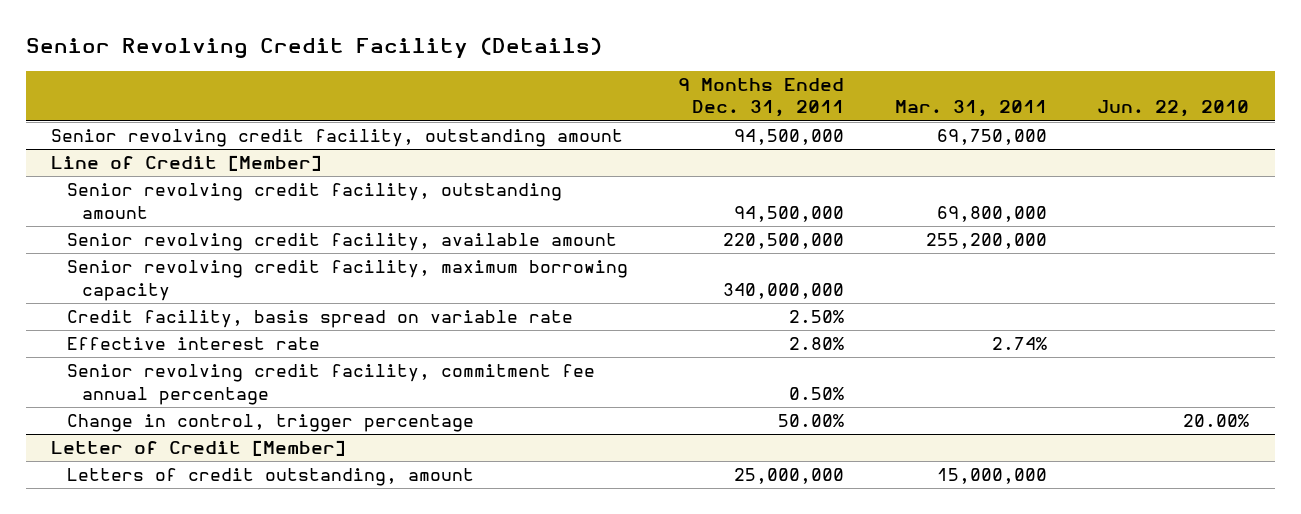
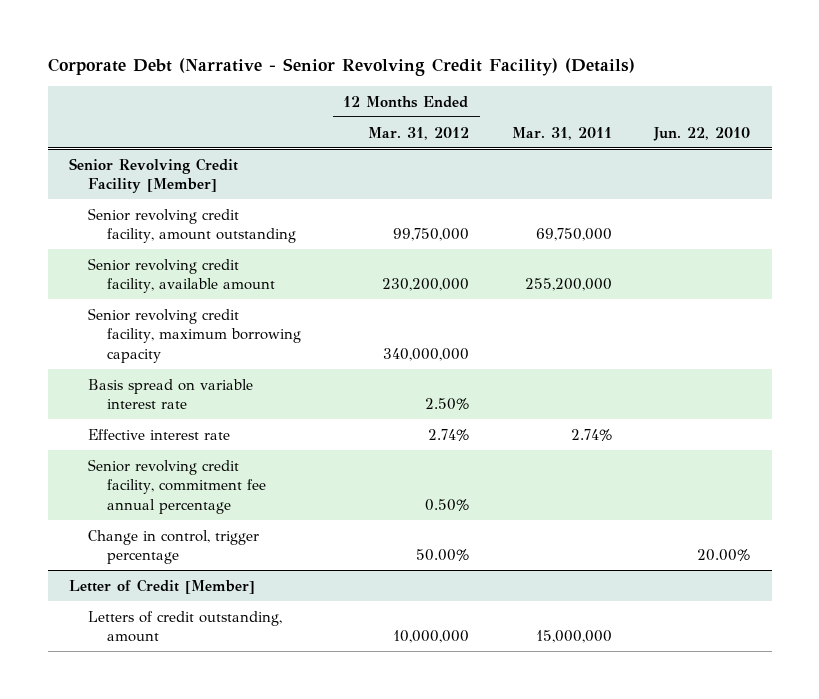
- Senior Revolving Credit Facility (Details)
+ Corporate Debt (Narrative - Senior Revolving Credit Facility) (Details)
- | 9 Months Ended Dec. 31, 2011 | Mar. 31, 2011 | Jun. 22, 2010
+ | 12 Months Ended Mar. 31, 2012 | Mar. 31, 2011 | Jun. 22, 2010
- Senior revolving credit facility, outstanding amount | 94,500,000 | 69,750,000 |
- Line of Credit [Member]
- Senior revolving credit facility, outstanding amount | 94,500,000 | 69,800,000 |
+ Senior Revolving Credit Facility [Member]
+ Senior revolving credit facility, amount outstanding | 99,750,000 | 69,750,000 |
- Credit facility, basis spread on variable rate | 2.50% | |
+ Basis spread on variable interest rate | 2.50% | |

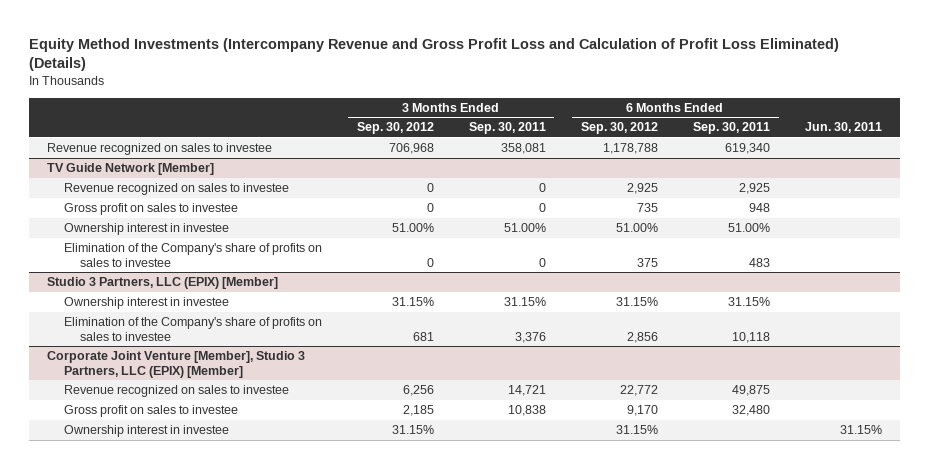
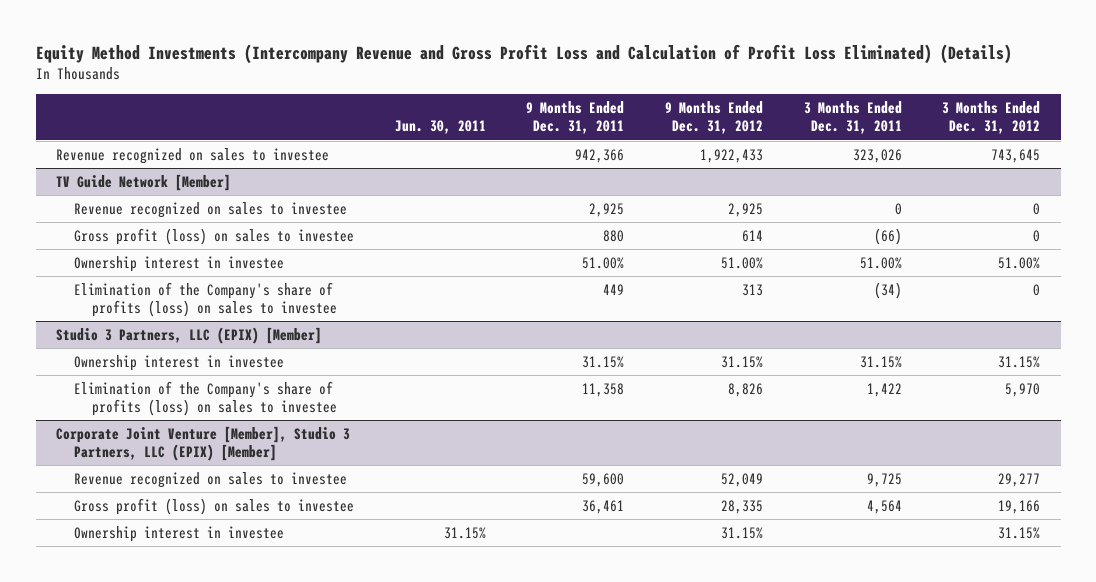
- | 3 Months Ended Sep. 30, 2012 | 3 Months Ended Sep. 30, 2011 | 6 Months Ended Sep. 30, 2012 | 6 Months Ended Sep. 30, 2011 | Jun. 30, 2011
+ | Jun. 30, 2011 | 9 Months Ended Dec. 31, 2011 | 9 Months Ended Dec. 31, 2012 | 3 Months Ended Dec. 31, 2011 | 3 Months Ended Dec. 31, 2012
@ TV Guide Network [Member]
- Gross profit on sales to investee | 0 | 0 | 735 | 948 |
+ Gross profit (loss) on sales to investee | | 880 | 614 | (66) | 0
- Elimination of the Company's share of profits on sales to investee | 0 | 0 | 375 | 483 |
+ Elimination of the Company's share of profits (loss) on sales to investee | | 449 | 313 | (34) | 0
@ Studio 3 Partners, LLC (EPIX) [Member]
- Elimination of the Company's share of profits on sales to investee | 681 | 3,376 | 2,856 | 10,118 |
+ Elimination of the Company's share of profits (loss) on sales to investee | | 11,358 | 8,826 | 1,422 | 5,970
@ Corporate Joint Venture [Member], Studio 3 Partners, LLC (EPIX) [Member]
- Gross profit on sales to investee | 2,185 | 10,838 | 9,170 | 32,480 |
+ Gross profit (loss) on sales to investee | | 36,461 | 28,335 | 4,564 | 19,166

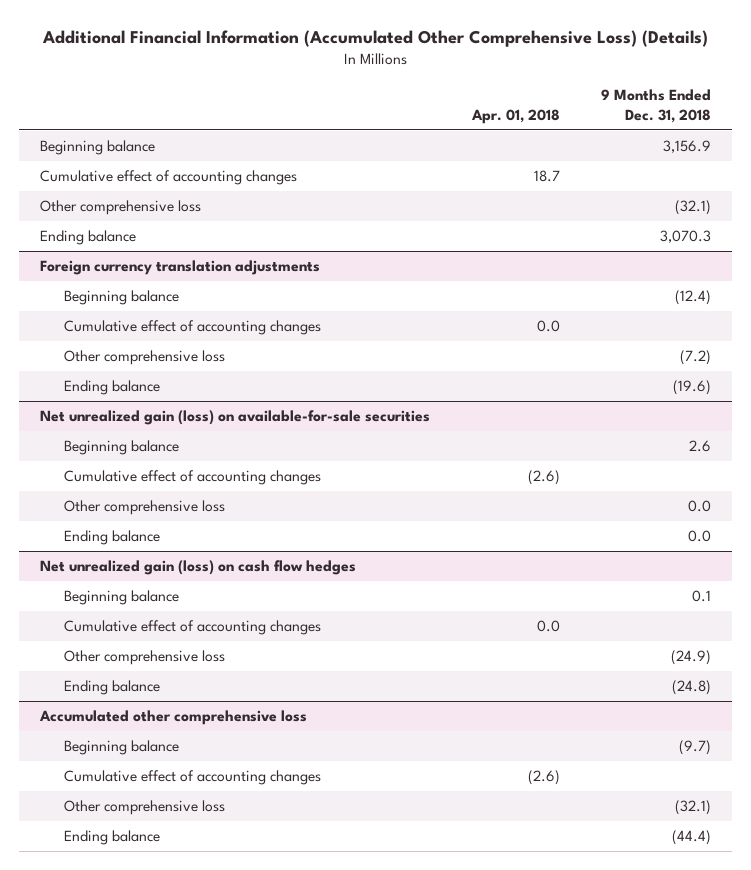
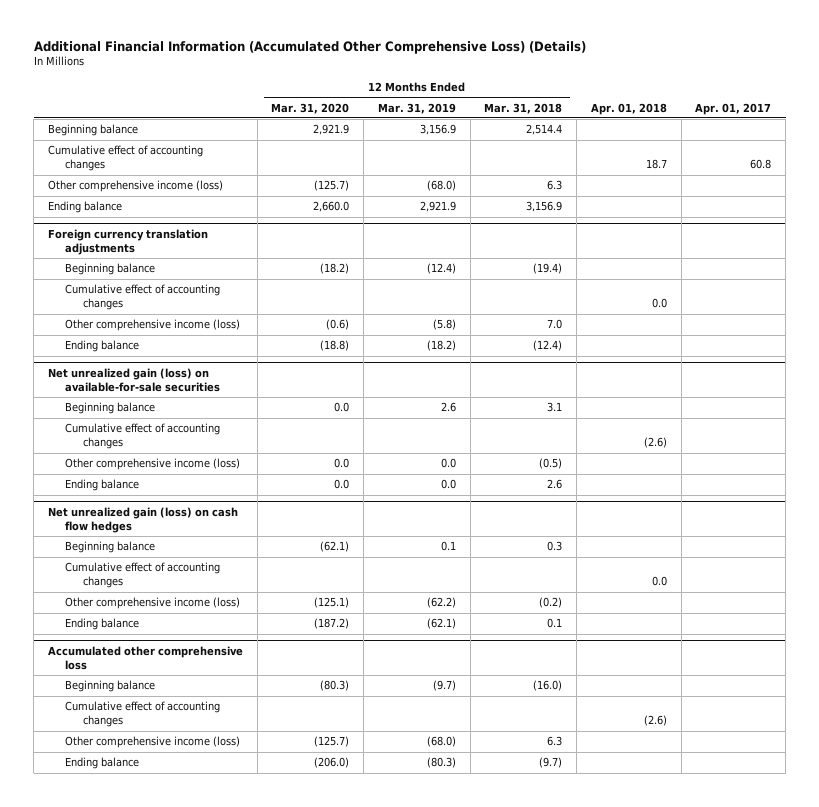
- | Apr. 01, 2018 | 9 Months Ended Dec. 31, 2018
+ | 12 Months Ended Mar. 31, 2020 | 12 Months Ended Mar. 31, 2019 | 12 Months Ended Mar. 31, 2018 | Apr. 01, 2018 | Apr. 01, 2017
- Other comprehensive loss | | (32.1)
+ Other comprehensive income (loss) | (125.7) | (68.0) | 6.3 | |
@ Foreign currency translation adjustments
- Other comprehensive loss | | (7.2)
+ Other comprehensive income (loss) | (0.6) | (5.8) | 7.0 | |
@ Net unrealized gain (loss) on available-for-sale securities
- Other comprehensive loss | | 0.0
+ Other comprehensive income (loss) | 0.0 | 0.0 | (0.5) | |
@ Net unrealized gain (loss) on cash flow hedges
- Other comprehensive loss | | (24.9)
+ Other comprehensive income (loss) | (125.1) | (62.2) | (0.2) | |
@ Accumulated other comprehensive loss
- Other comprehensive loss | | (32.1)
+ Other comprehensive income (loss) | (125.7) | (68.0) | 6.3 | |

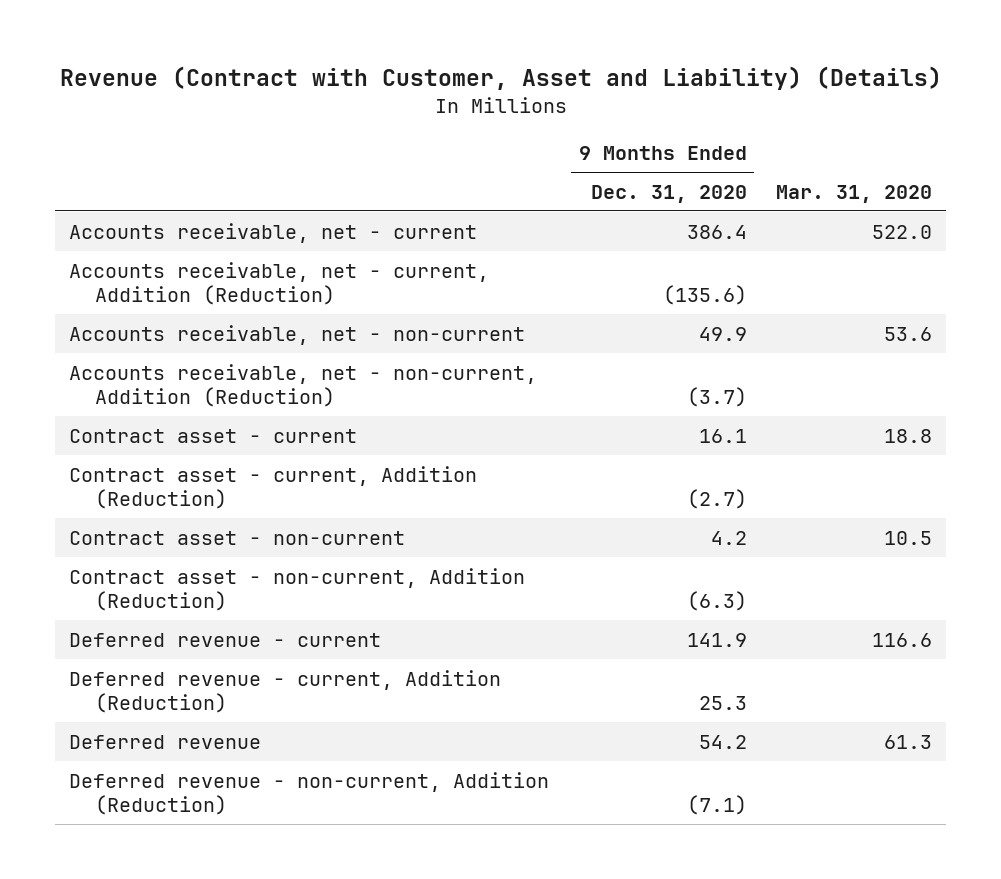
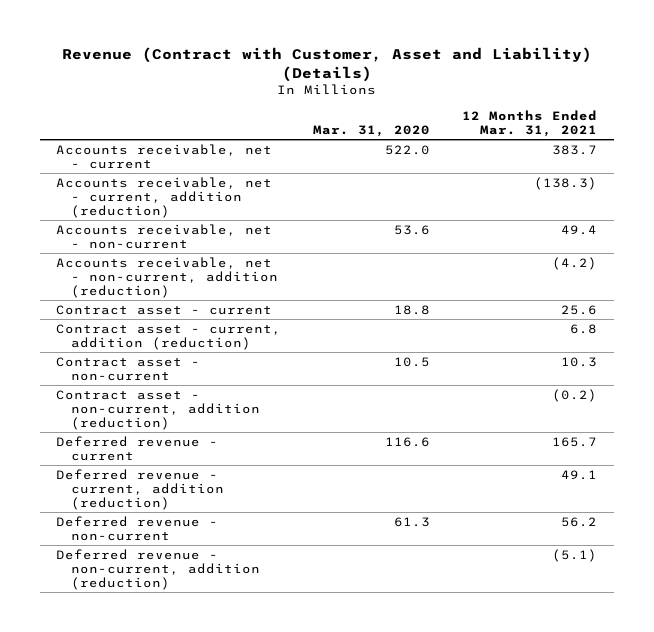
- | 9 Months Ended Dec. 31, 2020 | Mar. 31, 2020
+ | Mar. 31, 2020 | 12 Months Ended Mar. 31, 2021
- Accounts receivable, net - current, Addition (Reduction) | (135.6) |
+ Accounts receivable, net - current, addition (reduction) | | (138.3)
- Accounts receivable, net - non-current, Addition (Reduction) | (3.7) |
+ Accounts receivable, net - non-current, addition (reduction) | | (4.2)
- Contract asset - current, Addition (Reduction) | (2.7) |
+ Contract asset - current, addition (reduction) | | 6.8
- Contract asset - non-current, Addition (Reduction) | (6.3) |
+ Contract asset - non-current, addition (reduction) | | (0.2)
- Deferred revenue - current, Addition (Reduction) | 25.3 |
- Deferred revenue | 54.2 | 61.3
- Deferred revenue - non-current, Addition (Reduction) | (7.1) |
+ Deferred revenue - current, addition (reduction) | | 49.1
+ Deferred revenue - non-current | 61.3 | 56.2
+ Deferred revenue - non-current, addition (reduction) | | (5.1)

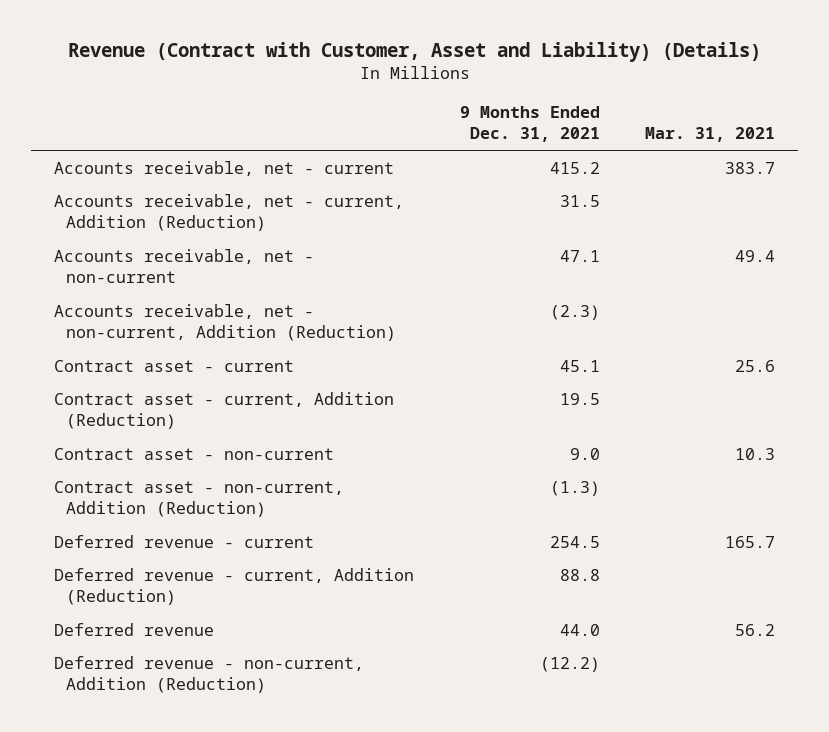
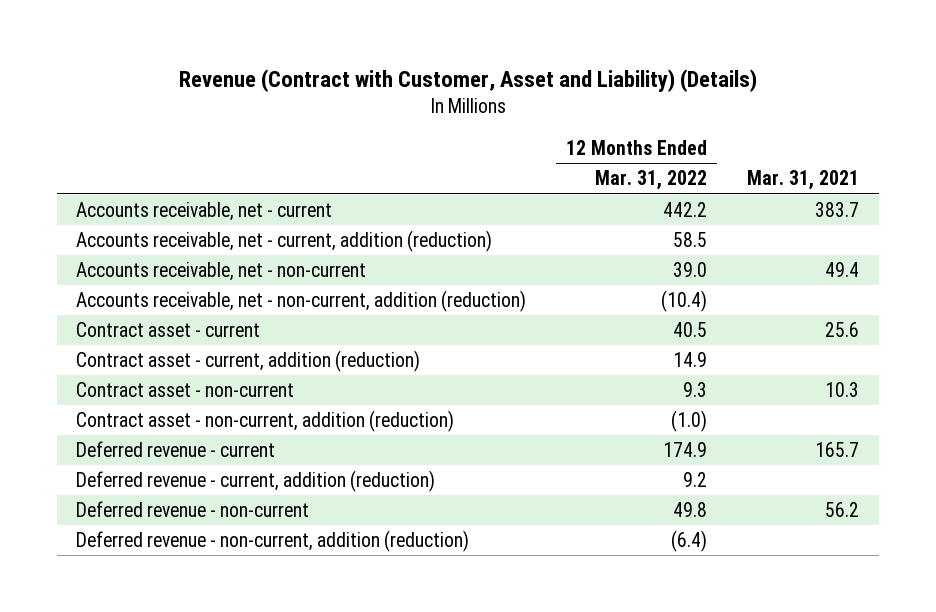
- | 9 Months Ended Dec. 31, 2021 | Mar. 31, 2021
+ | 12 Months Ended Mar. 31, 2022 | Mar. 31, 2021
- Accounts receivable, net - current, Addition (Reduction) | 31.5 |
+ Accounts receivable, net - current, addition (reduction) | 58.5 |
- Accounts receivable, net - non-current, Addition (Reduction) | (2.3) |
+ Accounts receivable, net - non-current, addition (reduction) | (10.4) |
- Contract asset - current, Addition (Reduction) | 19.5 |
+ Contract asset - current, addition (reduction) | 14.9 |
- Contract asset - non-current, Addition (Reduction) | (1.3) |
+ Contract asset - non-current, addition (reduction) | (1.0) |
- Deferred revenue - current, Addition (Reduction) | 88.8 |
- Deferred revenue | 44.0 | 56.2
- Deferred revenue - non-current, Addition (Reduction) | (12.2) |
+ Deferred revenue - current, addition (reduction) | 9.2 |
+ Deferred revenue - non-current | 49.8 | 56.2
+ Deferred revenue - non-current, addition (reduction) | (6.4) |

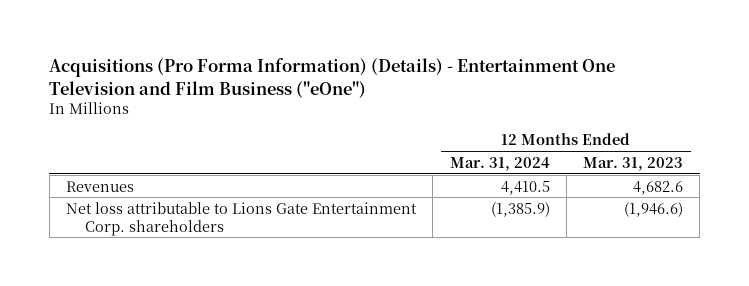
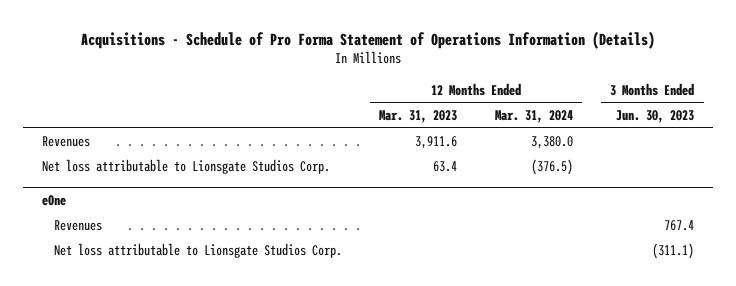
- Acquisitions (Pro Forma Information) (Details) - Entertainment One Television and Film Business ("eOne")
+ Acquisitions - Schedule of Pro Forma Statement of Operations Information (Details)
- | 12 Months Ended Mar. 31, 2024 | 12 Months Ended Mar. 31, 2023
+ | 12 Months Ended Mar. 31, 2023 | 12 Months Ended Mar. 31, 2024 | 3 Months Ended Jun. 30, 2023
- Revenues | 4,410.5 | 4,682.6
- Net loss attributable to Lions Gate Entertainment Corp. shareholders | (1,385.9) | (1,946.6)
+ Revenues | 3,911.6 | 3,380.0 |
+ Net loss attributable to Lionsgate Studios Corp. | 63.4 | (376.5) |
+ eOne
+ Revenues | | | 767.4
+ Net loss attributable to Lionsgate Studios Corp. | | | (311.1)

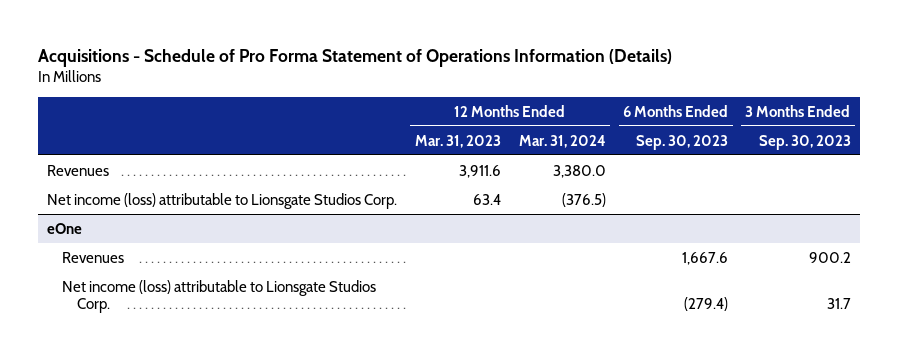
- | 12 Months Ended Mar. 31, 2023 | 12 Months Ended Mar. 31, 2024 | 3 Months Ended Jun. 30, 2023
+ | 12 Months Ended Mar. 31, 2023 | 12 Months Ended Mar. 31, 2024 | 6 Months Ended Sep. 30, 2023 | 3 Months Ended Sep. 30, 2023
- Net loss attributable to Lionsgate Studios Corp. | 63.4 | (376.5) |
+ Net income (loss) attributable to Lionsgate Studios Corp. | 63.4 | (376.5) | |
@ eOne
- Net loss attributable to Lionsgate Studios Corp. | | | (311.1)
+ Net income (loss) attributable to Lionsgate Studios Corp. | | | (279.4) | 31.7

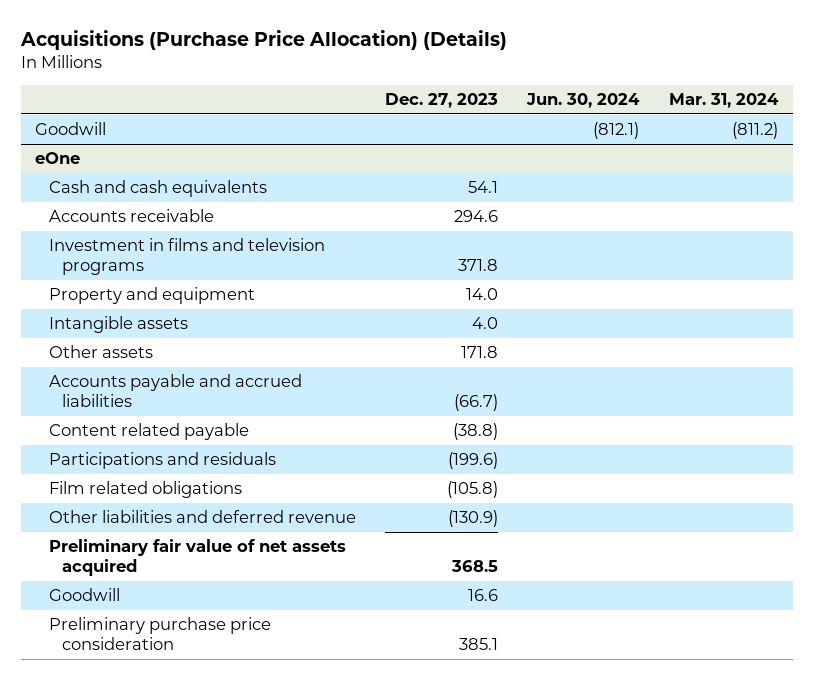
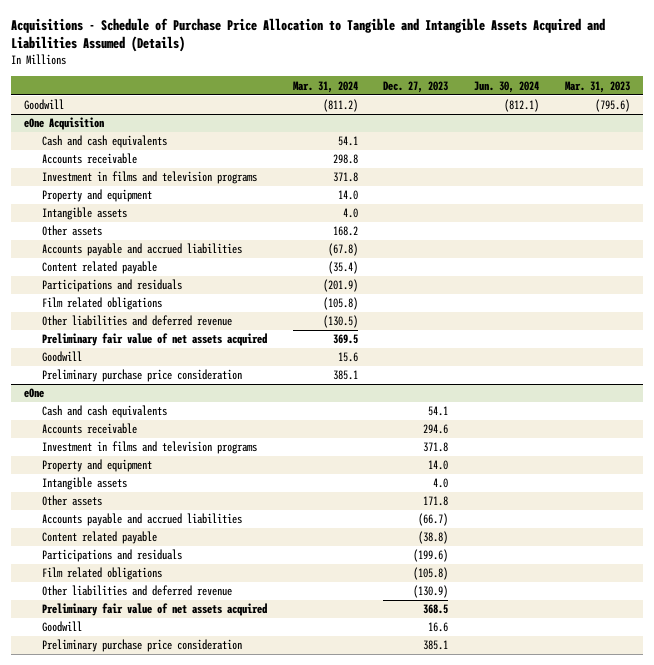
- Acquisitions (Purchase Price Allocation) (Details)
+ Acquisitions - Schedule of Purchase Price Allocation to Tangible and Intangible Assets Acquired and Liabilities Assumed (Details)
- | Dec. 27, 2023 | Jun. 30, 2024 | Mar. 31, 2024
+ | Mar. 31, 2024 | Dec. 27, 2023 | Jun. 30, 2024 | Mar. 31, 2023
+ eOne Acquisition
+ Cash and cash equivalents | 54.1 | | |
+ Accounts receivable | 298.8 | | |
+ Investment in films and television programs | 371.8 | | |
+ Property and equipment | 14.0 | | |
+ Intangible assets | 4.0 | | |
+ Other assets | 168.2 | | |
+ Accounts payable and accrued liabilities | (67.8) | | |
+ Content related payable | (35.4) | | |
+ Participations and residuals | (201.9) | | |
+ Film related obligations | (105.8) | | |
+ Other liabilities and deferred revenue | (130.5) | | |
+ Preliminary fair value of net assets acquired | 369.5 | | |
+ Goodwill | 15.6 | | |
+ Preliminary purchase price consideration | 385.1 | | |

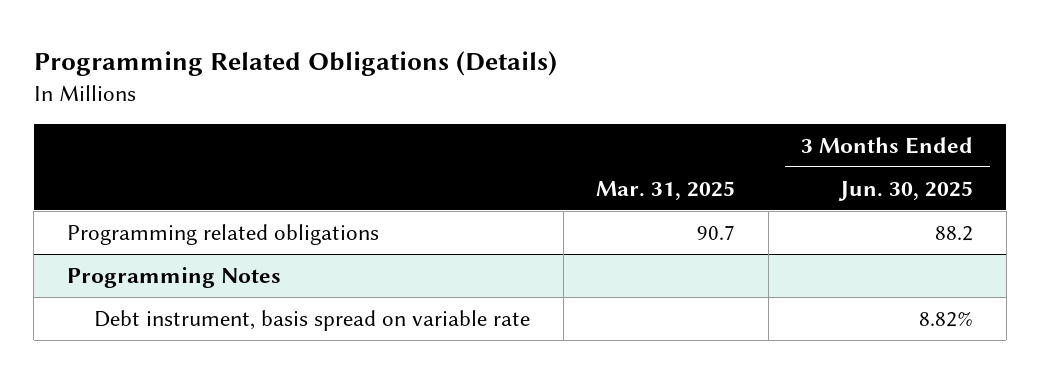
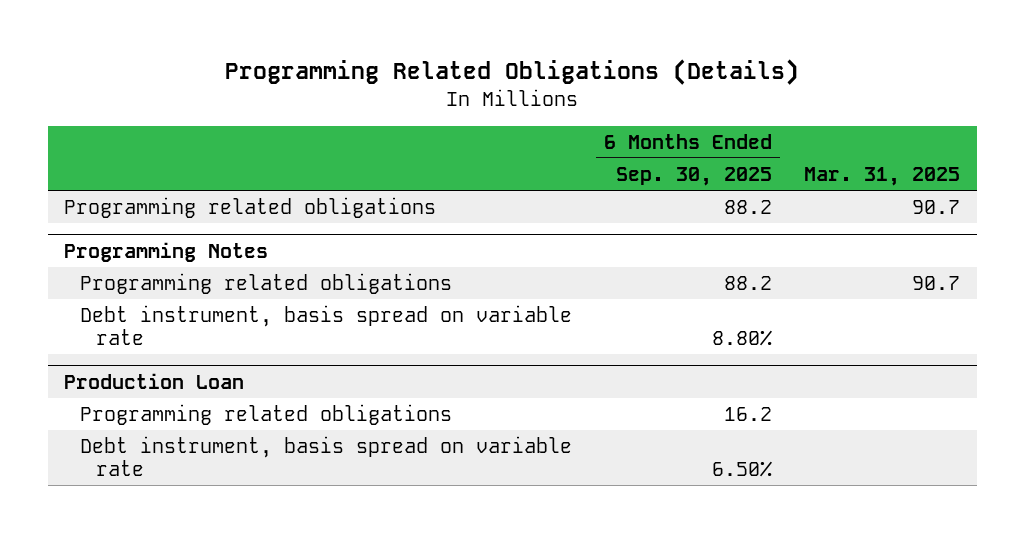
- | Mar. 31, 2025 | 3 Months Ended Jun. 30, 2025
+ | 6 Months Ended Sep. 30, 2025 | Mar. 31, 2025
@ Programming Notes
+ Programming related obligations | 88.2 | 90.7
+ Production Loan
+ Programming related obligations | 16.2 |
+ Debt instrument, basis spread on variable rate | 6.50% |

